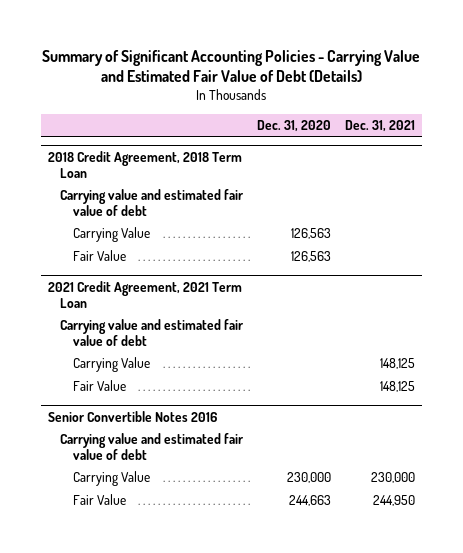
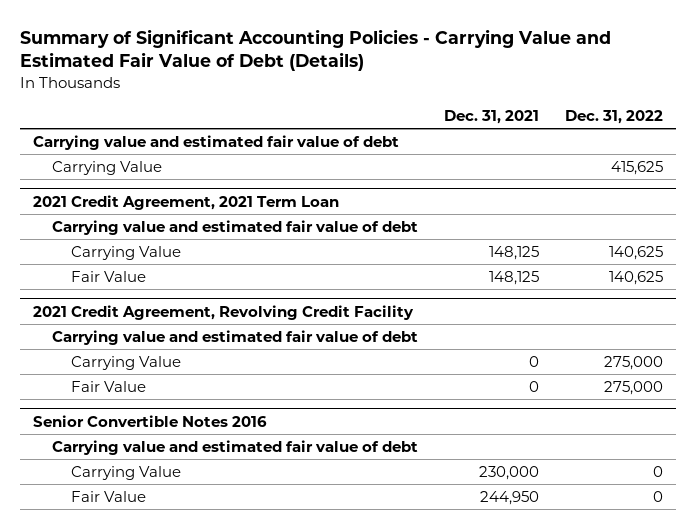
- | Dec. 31, 2020 | Dec. 31, 2021
+ | Dec. 31, 2021 | Dec. 31, 2022
- 2018 Credit Agreement, 2018 Term Loan
- Fair Value | 126,563 |
+ 2021 Credit Agreement, Revolving Credit Facility
+ Carrying value and estimated fair value of debt
+ Carrying Value | 0 | 275,000
+ Fair Value | 0 | 275,000

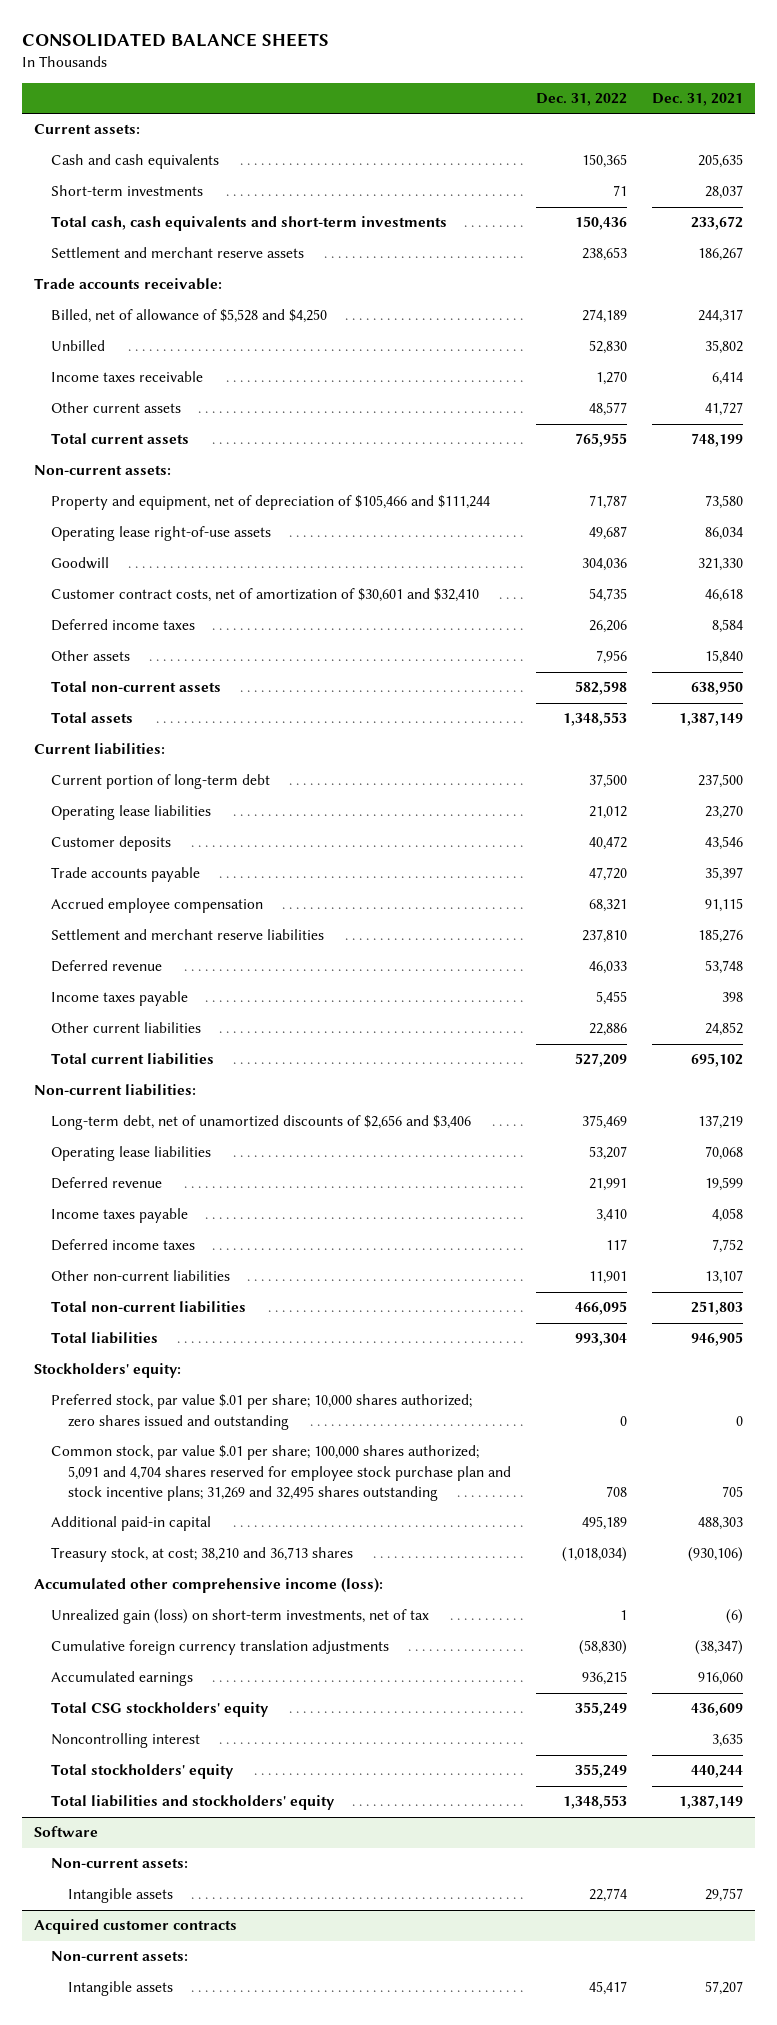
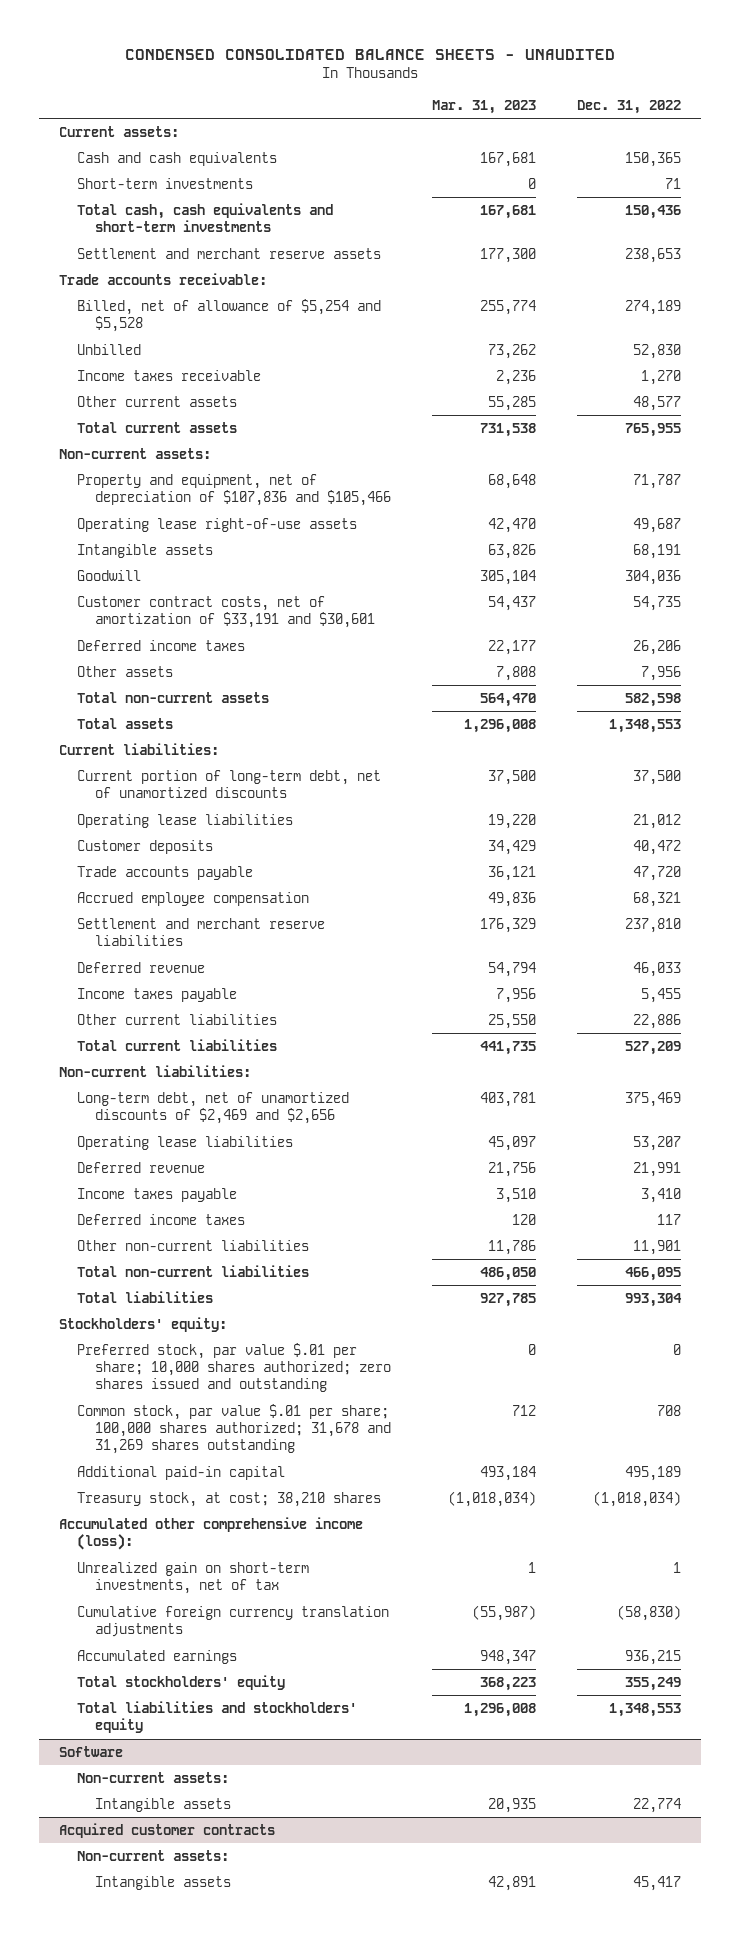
- CONSOLIDATED BALANCE SHEETS
+ CONDENSED CONSOLIDATED BALANCE SHEETS - UNAUDITED
- | Dec. 31, 2022 | Dec. 31, 2021
+ | Mar. 31, 2023 | Dec. 31, 2022
- Billed, net of allowance of $5,528 and $4,250 | 274,189 | 244,317
+ Billed, net of allowance of $5,254 and $5,528 | 255,774 | 274,189
- Property and equipment, net of depreciation of $105,466 and $111,244 | 71,787 | 73,580
+ Property and equipment, net of depreciation of $107,836 and $105,466 | 68,648 | 71,787
+ Intangible assets | 63,826 | 68,191
- Customer contract costs, net of amortization of $30,601 and $32,410 | 54,735 | 46,618
+ Customer contract costs, net of amortization of $33,191 and $30,601 | 54,437 | 54,735
- Current portion of long-term debt | 37,500 | 237,500
+ Current portion of long-term debt, net of unamortized discounts | 37,500 | 37,500
- Long-term debt, net of unamortized discounts of $2,656 and $3,406 | 375,469 | 137,219
+ Long-term debt, net of unamortized discounts of $2,469 and $2,656 | 403,781 | 375,469
- Common stock, par value $.01 per share; 100,000 shares authorized; 5,091 and 4,704 shares reserved for employee stock purchase plan and stock incentive plans; 31,269 and 32,495 shares outstanding | 708 | 705
+ Common stock, par value $.01 per share; 100,000 shares authorized; 31,678 and 31,269 shares outstanding | 712 | 708
- Treasury stock, at cost; 38,210 and 36,713 shares | (1,018,034) | (930,106)
+ Treasury stock, at cost; 38,210 shares | (1,018,034) | (1,018,034)
- Unrealized gain (loss) on short-term investments, net of tax | 1 | (6)
+ Unrealized gain on short-term investments, net of tax | 1 | 1
- Total CSG stockholders' equity | 355,249 | 436,609
- Noncontrolling interest | | 3,635

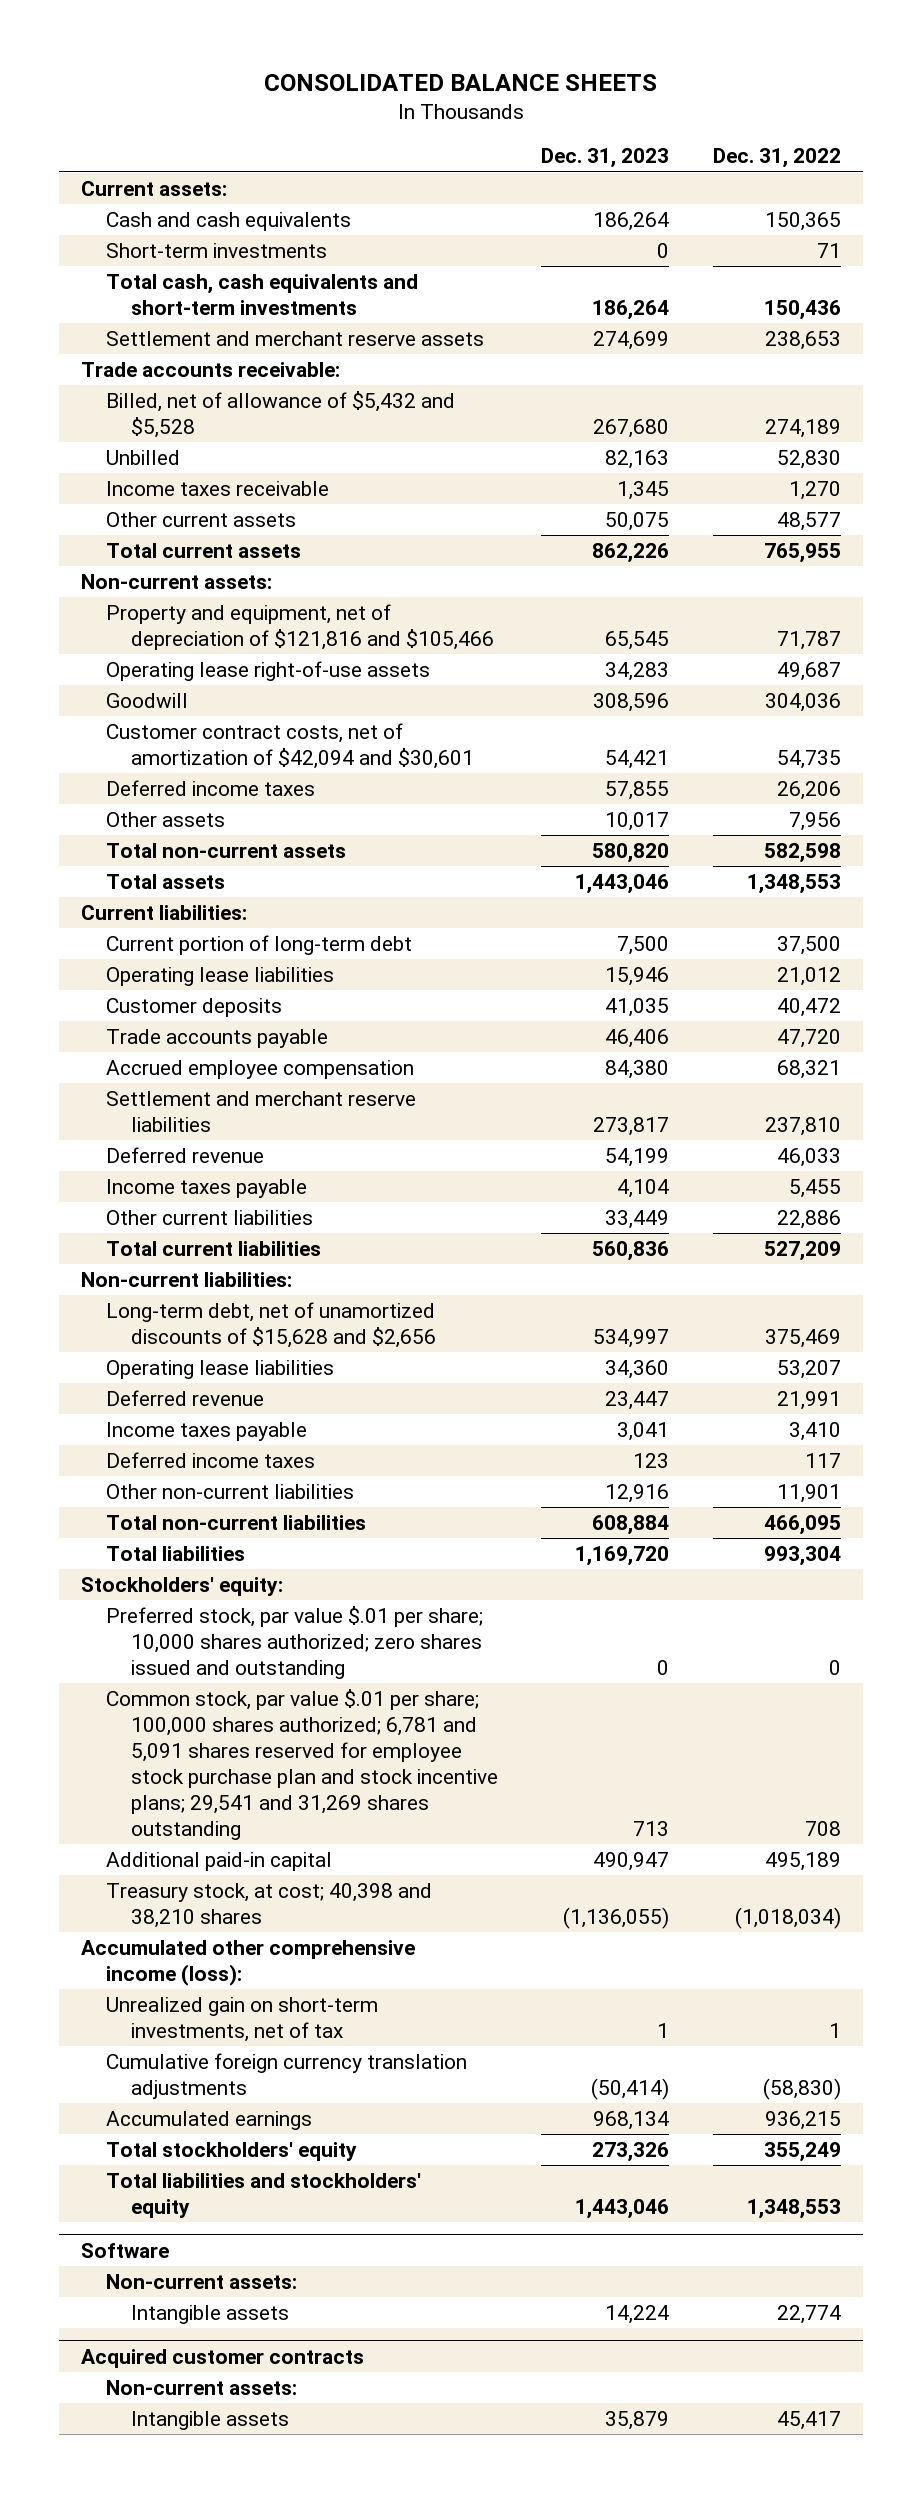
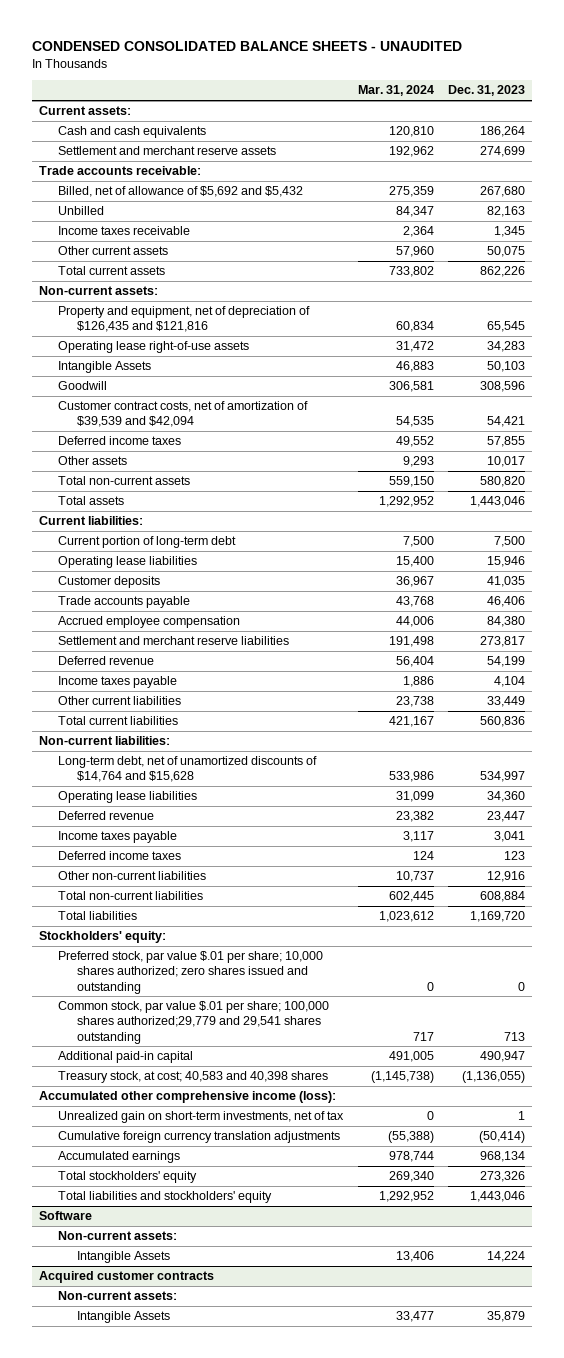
- CONSOLIDATED BALANCE SHEETS
+ CONDENSED CONSOLIDATED BALANCE SHEETS - UNAUDITED
- | Dec. 31, 2023 | Dec. 31, 2022
+ | Mar. 31, 2024 | Dec. 31, 2023
- Short-term investments | 0 | 71
- Total cash, cash equivalents and short-term investments | 186,264 | 150,436
- Billed, net of allowance of $5,432 and $5,528 | 267,680 | 274,189
+ Billed, net of allowance of $5,692 and $5,432 | 275,359 | 267,680
- Property and equipment, net of depreciation of $121,816 and $105,466 | 65,545 | 71,787
+ Property and equipment, net of depreciation of $126,435 and $121,816 | 60,834 | 65,545
+ Intangible Assets | 46,883 | 50,103
- Customer contract costs, net of amortization of $42,094 and $30,601 | 54,421 | 54,735
+ Customer contract costs, net of amortization of $39,539 and $42,094 | 54,535 | 54,421
- Long-term debt, net of unamortized discounts of $15,628 and $2,656 | 534,997 | 375,469
+ Long-term debt, net of unamortized discounts of $14,764 and $15,628 | 533,986 | 534,997
- Common stock, par value $.01 per share; 100,000 shares authorized; 6,781 and 5,091 shares reserved for employee stock purchase plan and stock incentive plans; 29,541 and 31,269 shares outstanding | 713 | 708
+ Common stock, par value $.01 per share; 100,000 shares authorized;29,779 and 29,541 shares outstanding | 717 | 713
- Treasury stock, at cost; 40,398 and 38,210 shares | (1,136,055) | (1,018,034)
+ Treasury stock, at cost; 40,583 and 40,398 shares | (1,145,738) | (1,136,055)
@ Software
- Intangible assets | 14,224 | 22,774
+ Intangible Assets | 13,406 | 14,224
@ Acquired customer contracts
- Intangible assets | 35,879 | 45,417
+ Intangible Assets | 33,477 | 35,879

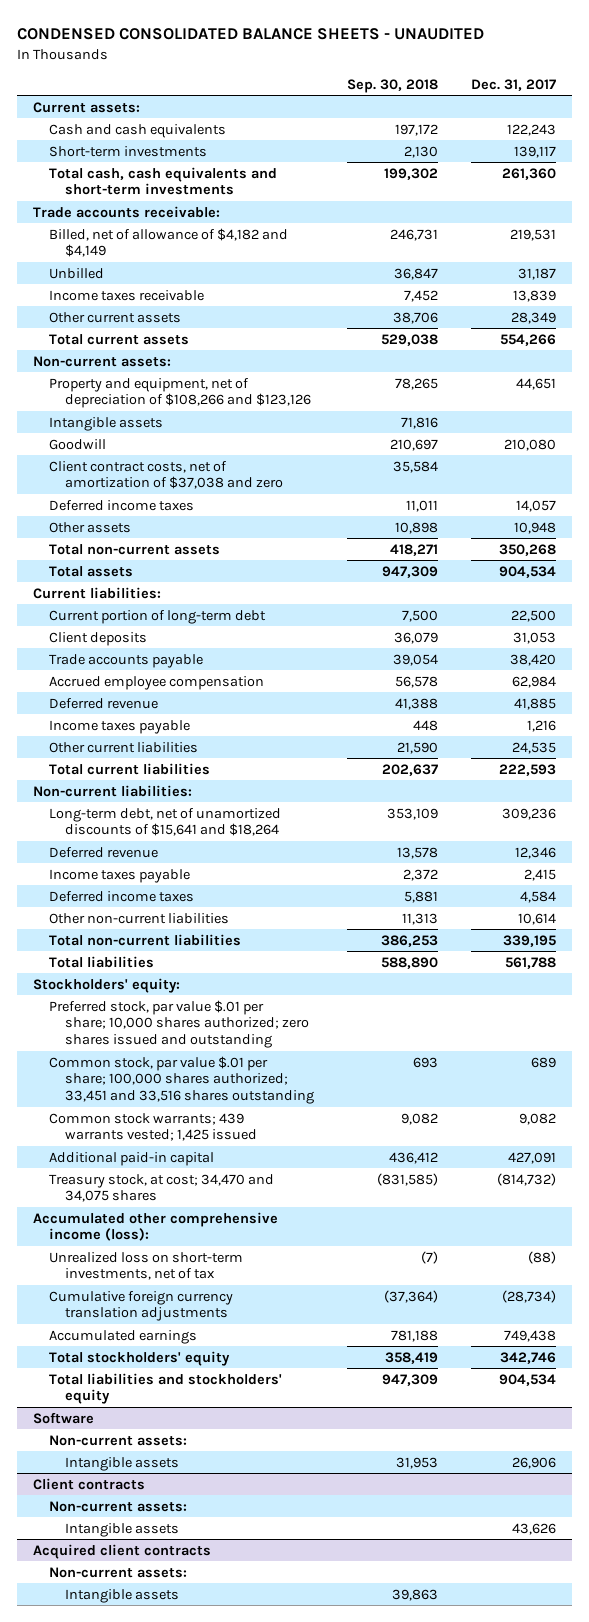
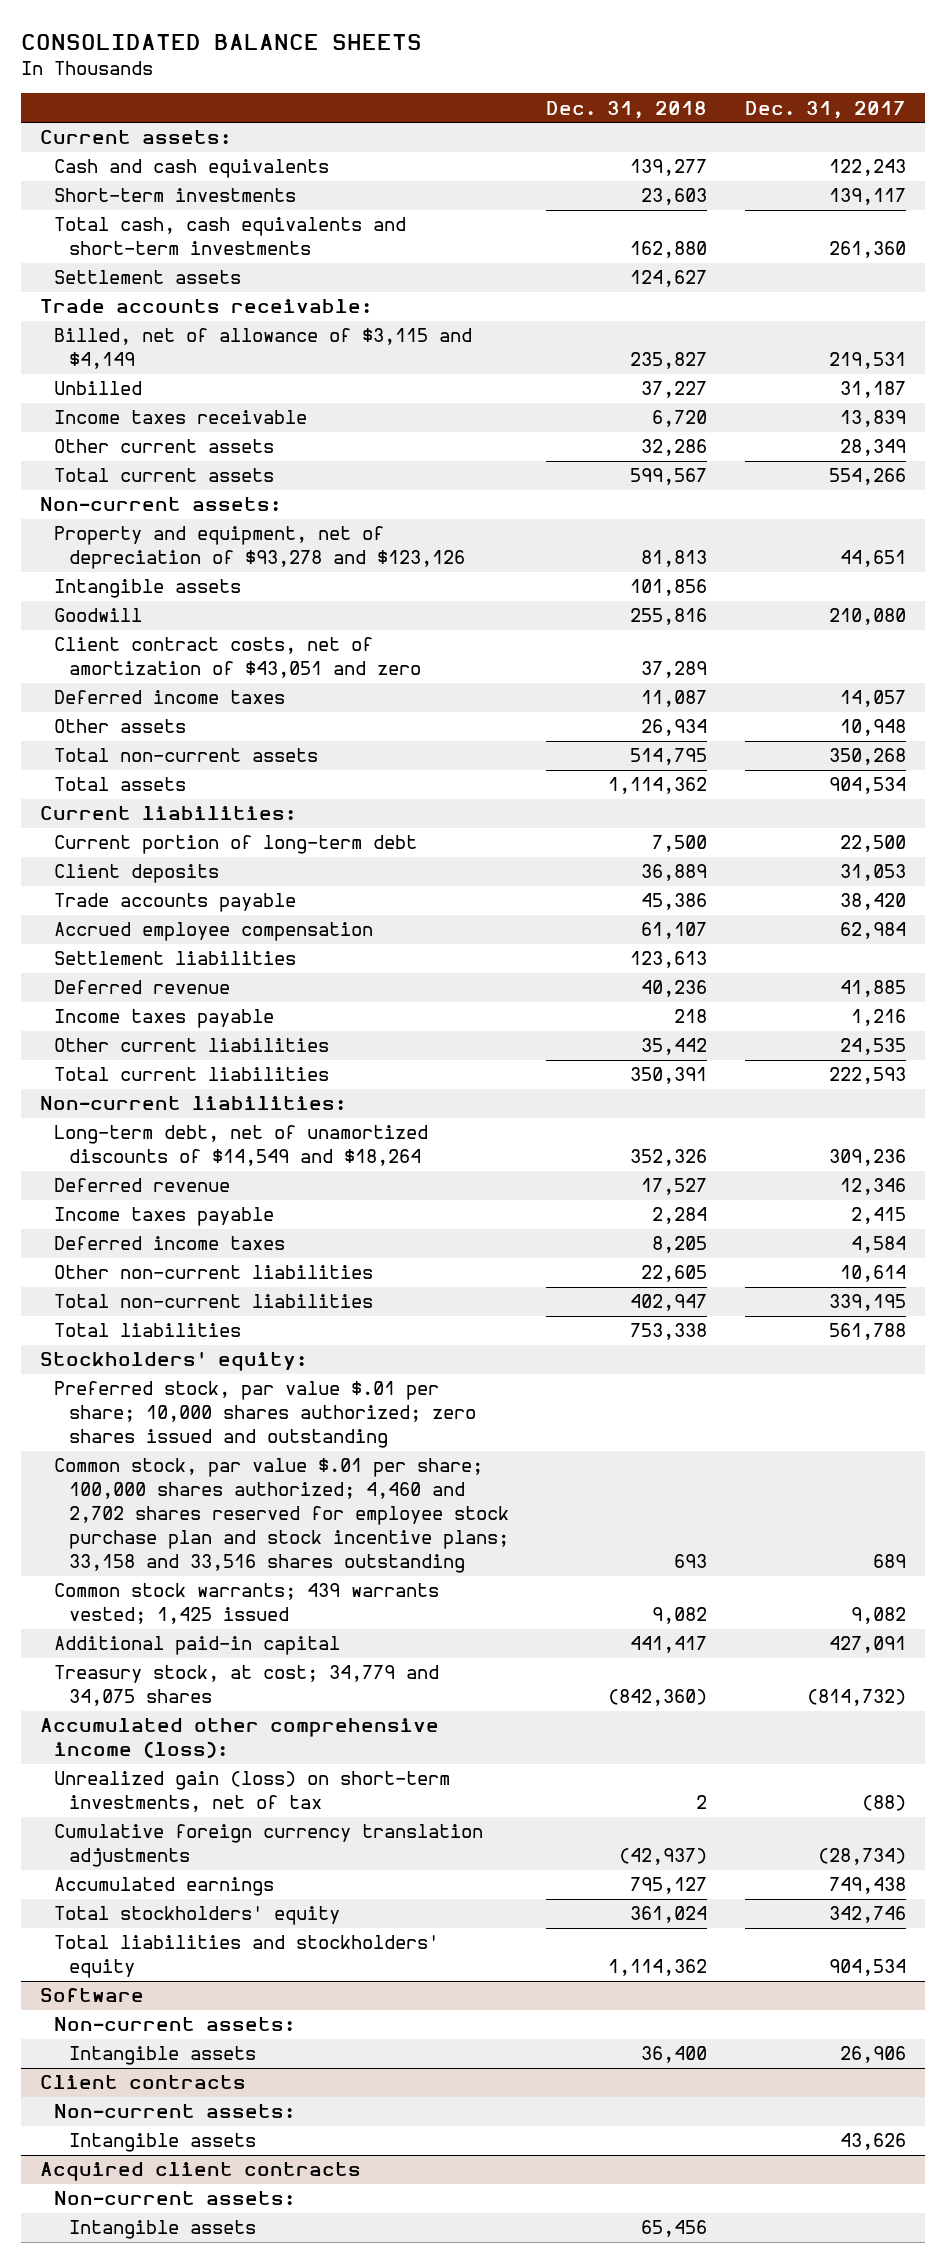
- CONDENSED CONSOLIDATED BALANCE SHEETS - UNAUDITED
+ CONSOLIDATED BALANCE SHEETS
- | Sep. 30, 2018 | Dec. 31, 2017
+ | Dec. 31, 2018 | Dec. 31, 2017
+ Settlement assets | 124,627 |
- Billed, net of allowance of $4,182 and $4,149 | 246,731 | 219,531
+ Billed, net of allowance of $3,115 and $4,149 | 235,827 | 219,531
- Property and equipment, net of depreciation of $108,266 and $123,126 | 78,265 | 44,651
+ Property and equipment, net of depreciation of $93,278 and $123,126 | 81,813 | 44,651
- Client contract costs, net of amortization of $37,038 and zero | 35,584 |
+ Client contract costs, net of amortization of $43,051 and zero | 37,289 |
+ Settlement liabilities | 123,613 |
- Long-term debt, net of unamortized discounts of $15,641 and $18,264 | 353,109 | 309,236
+ Long-term debt, net of unamortized discounts of $14,549 and $18,264 | 352,326 | 309,236
- Common stock, par value $.01 per share; 100,000 shares authorized; 33,451 and 33,516 shares outstanding | 693 | 689
+ Common stock, par value $.01 per share; 100,000 shares authorized; 4,460 and 2,702 shares reserved for employee stock purchase plan and stock incentive plans; 33,158 and 33,516 shares outstanding | 693 | 689
- Treasury stock, at cost; 34,470 and 34,075 shares | (831,585) | (814,732)
+ Treasury stock, at cost; 34,779 and 34,075 shares | (842,360) | (814,732)
- Unrealized loss on short-term investments, net of tax | (7) | (88)
+ Unrealized gain (loss) on short-term investments, net of tax | 2 | (88)

